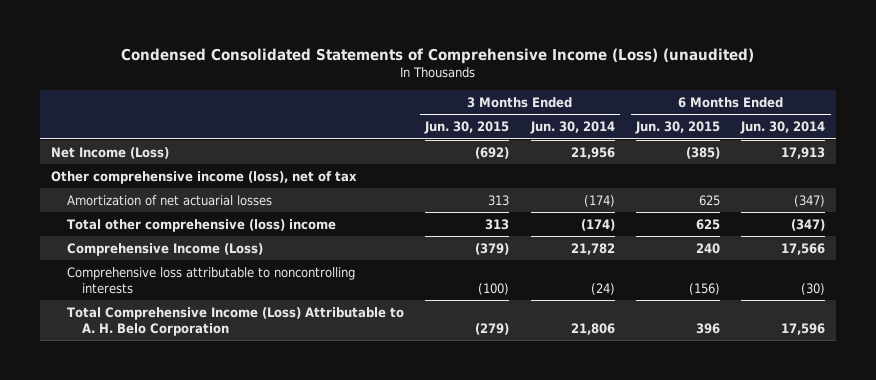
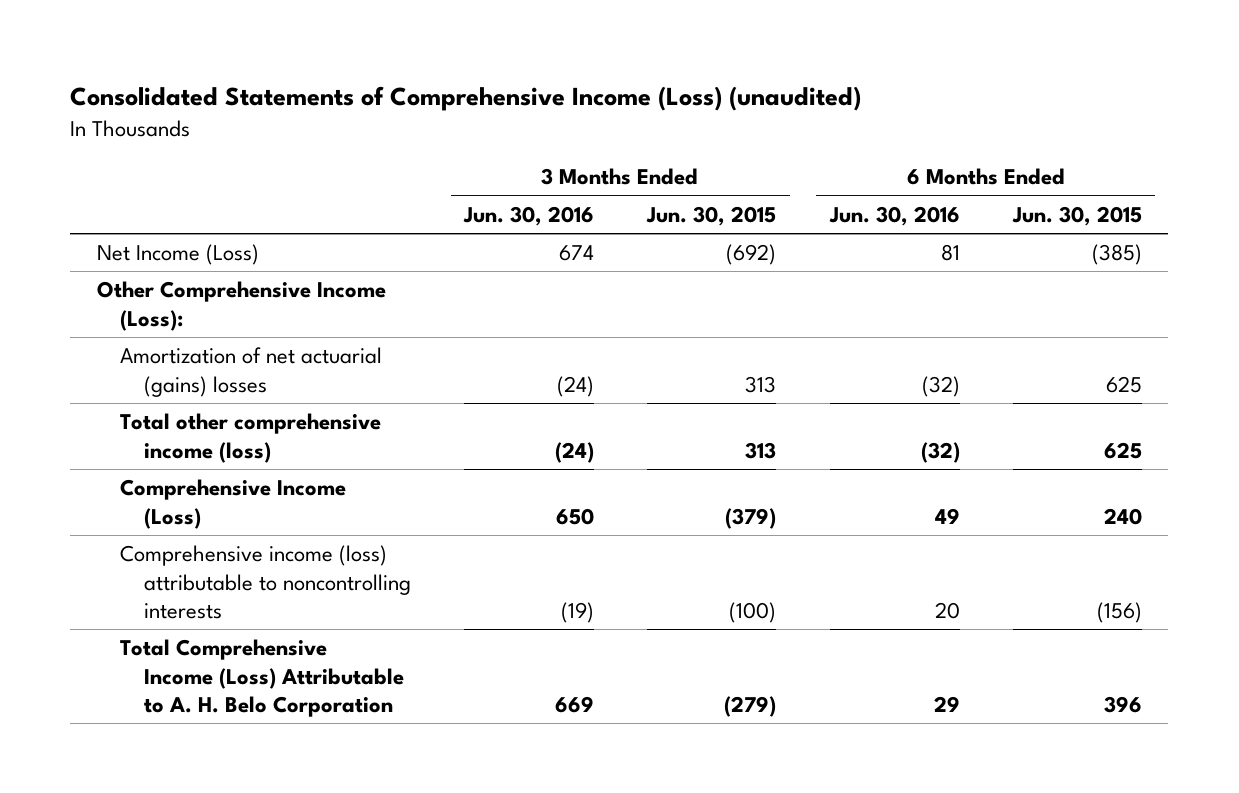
- Condensed Consolidated Statements of Comprehensive Income (Loss) (unaudited)
+ Consolidated Statements of Comprehensive Income (Loss) (unaudited)
- | 3 Months Ended Jun. 30, 2015 | 3 Months Ended Jun. 30, 2014 | 6 Months Ended Jun. 30, 2015 | 6 Months Ended Jun. 30, 2014
+ | 3 Months Ended Jun. 30, 2016 | 3 Months Ended Jun. 30, 2015 | 6 Months Ended Jun. 30, 2016 | 6 Months Ended Jun. 30, 2015
- Other comprehensive income (loss), net of tax
- Amortization of net actuarial losses | 313 | (174) | 625 | (347)
- Total other comprehensive (loss) income | 313 | (174) | 625 | (347)
+ Other Comprehensive Income (Loss):
+ Amortization of net actuarial (gains) losses | (24) | 313 | (32) | 625
+ Total other comprehensive income (loss) | (24) | 313 | (32) | 625
- Comprehensive loss attributable to noncontrolling interests | (100) | (24) | (156) | (30)
+ Comprehensive income (loss) attributable to noncontrolling interests | (19) | (100) | 20 | (156)

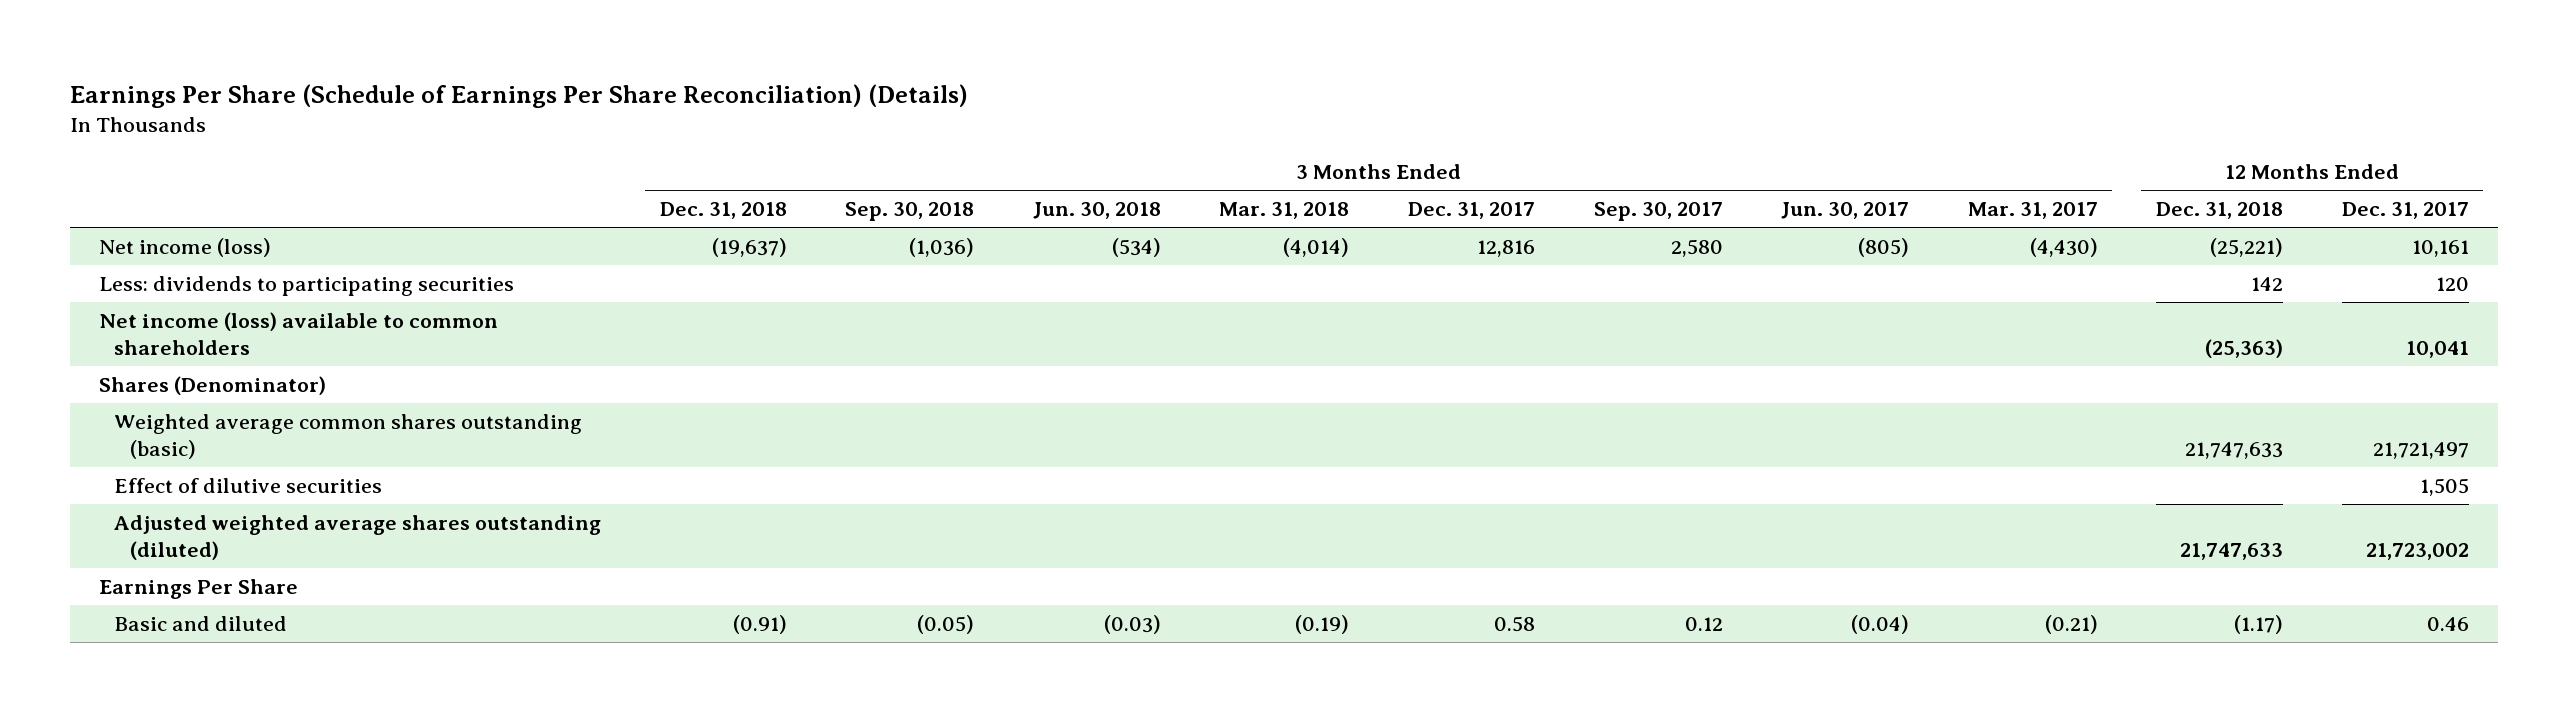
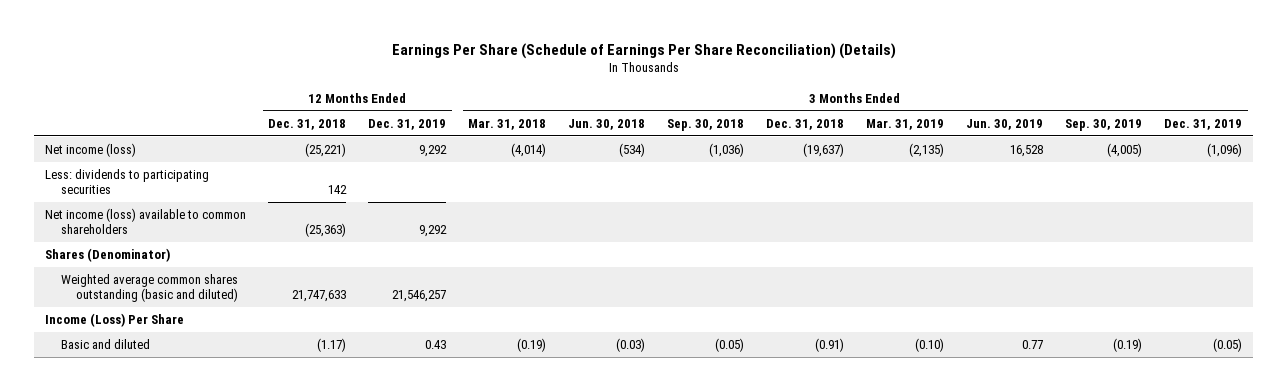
- | 3 Months Ended Dec. 31, 2018 | 3 Months Ended Sep. 30, 2018 | 3 Months Ended Jun. 30, 2018 | 3 Months Ended Mar. 31, 2018 | 3 Months Ended Dec. 31, 2017 | 3 Months Ended Sep. 30, 2017 | 3 Months Ended Jun. 30, 2017 | 3 Months Ended Mar. 31, 2017 | 12 Months Ended Dec. 31, 2018 | 12 Months Ended Dec. 31, 2017
+ | 12 Months Ended Dec. 31, 2018 | 12 Months Ended Dec. 31, 2019 | 3 Months Ended Mar. 31, 2018 | 3 Months Ended Jun. 30, 2018 | 3 Months Ended Sep. 30, 2018 | 3 Months Ended Dec. 31, 2018 | 3 Months Ended Mar. 31, 2019 | 3 Months Ended Jun. 30, 2019 | 3 Months Ended Sep. 30, 2019 | 3 Months Ended Dec. 31, 2019
- Weighted average common shares outstanding (basic) | | | | | | | | | 21,747,633 | 21,721,497
- Effect of dilutive securities | | | | | | | | | | 1,505
- Adjusted weighted average shares outstanding (diluted) | | | | | | | | | 21,747,633 | 21,723,002
- Earnings Per Share
+ Weighted average common shares outstanding (basic and diluted) | 21,747,633 | 21,546,257 | | | | | | | |
+ Income (Loss) Per Share

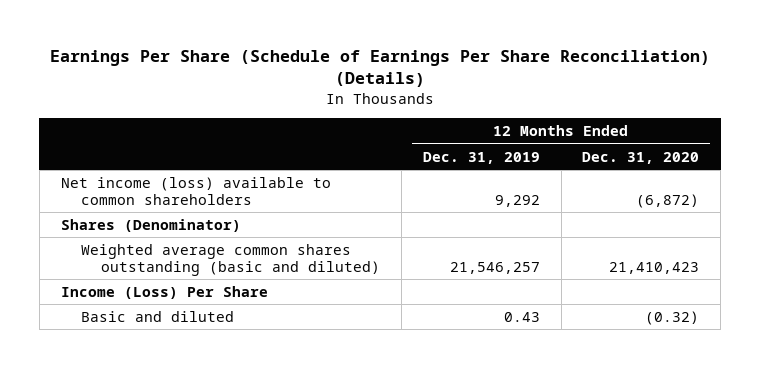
- | 12 Months Ended Dec. 31, 2018 | 12 Months Ended Dec. 31, 2019 | 3 Months Ended Mar. 31, 2018 | 3 Months Ended Jun. 30, 2018 | 3 Months Ended Sep. 30, 2018 | 3 Months Ended Dec. 31, 2018 | 3 Months Ended Mar. 31, 2019 | 3 Months Ended Jun. 30, 2019 | 3 Months Ended Sep. 30, 2019 | 3 Months Ended Dec. 31, 2019
+ | 12 Months Ended Dec. 31, 2019 | 12 Months Ended Dec. 31, 2020
- Net income (loss) | (25,221) | 9,292 | (4,014) | (534) | (1,036) | (19,637) | (2,135) | 16,528 | (4,005) | (1,096)
- Less: dividends to participating securities | 142 | | | | | | | | |

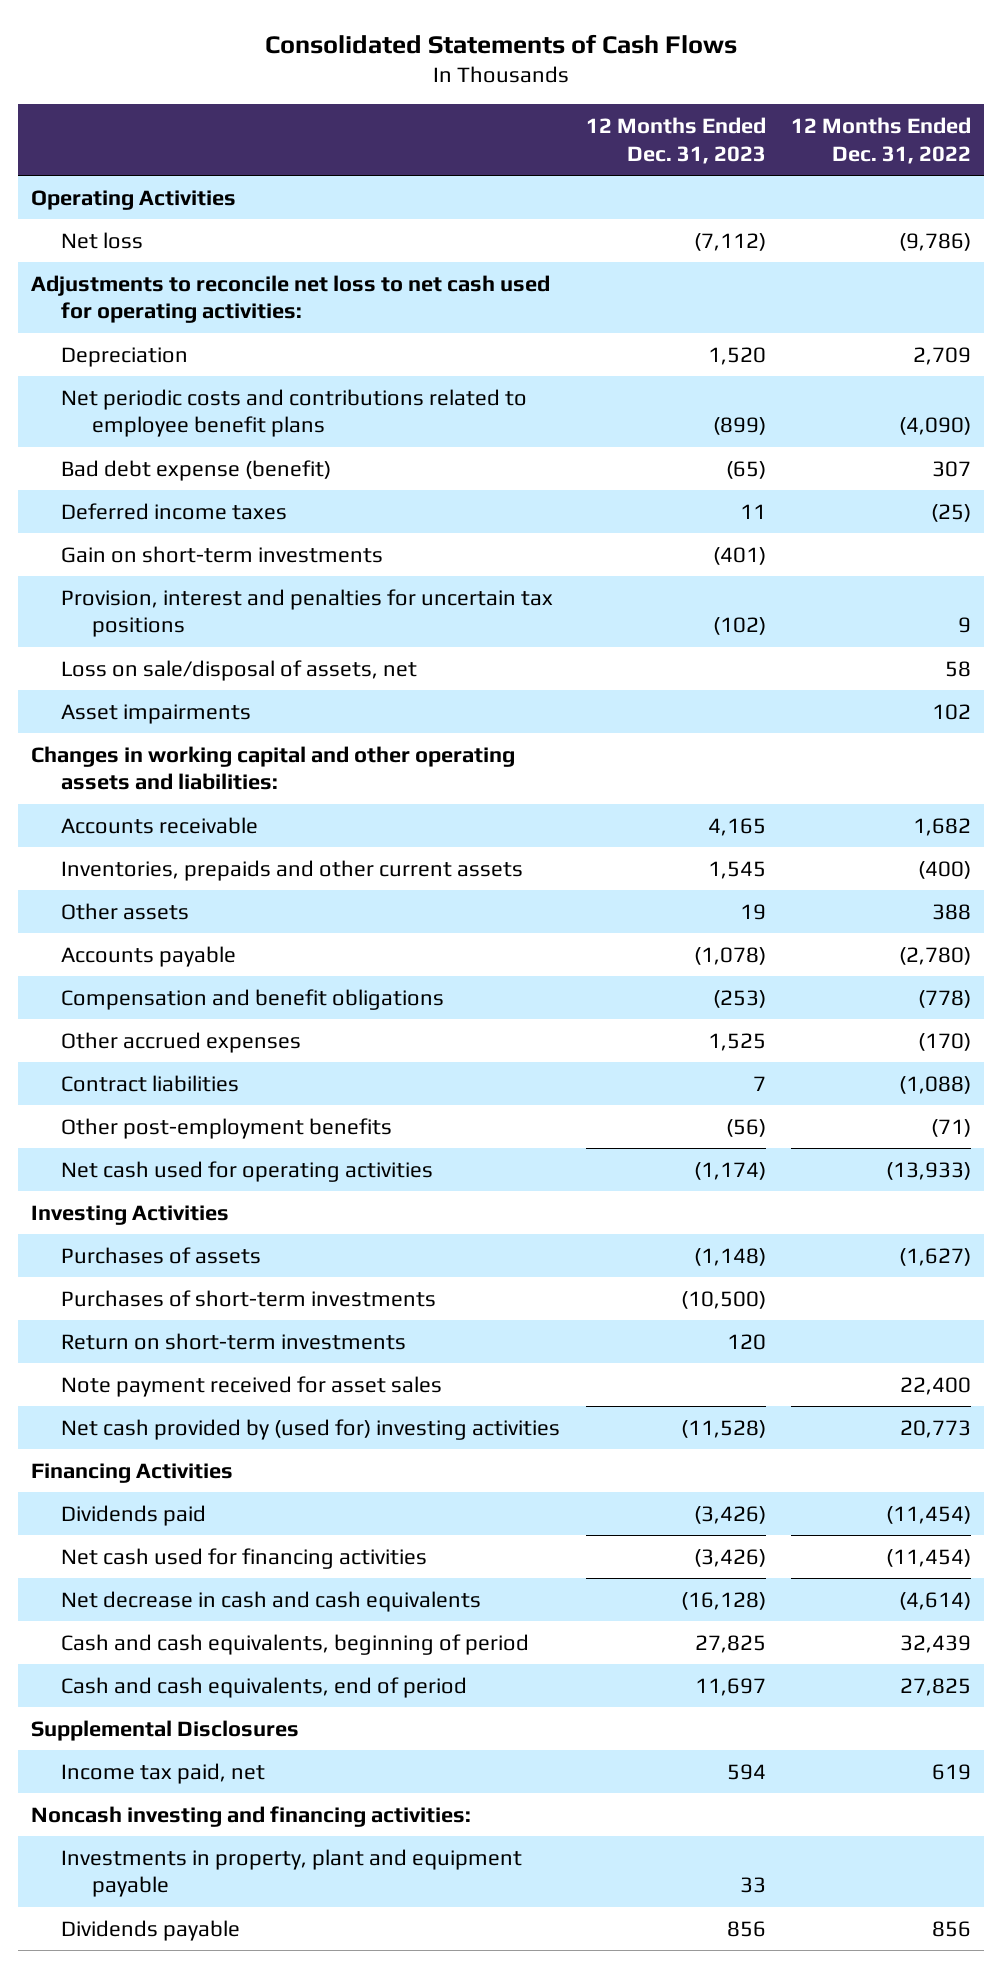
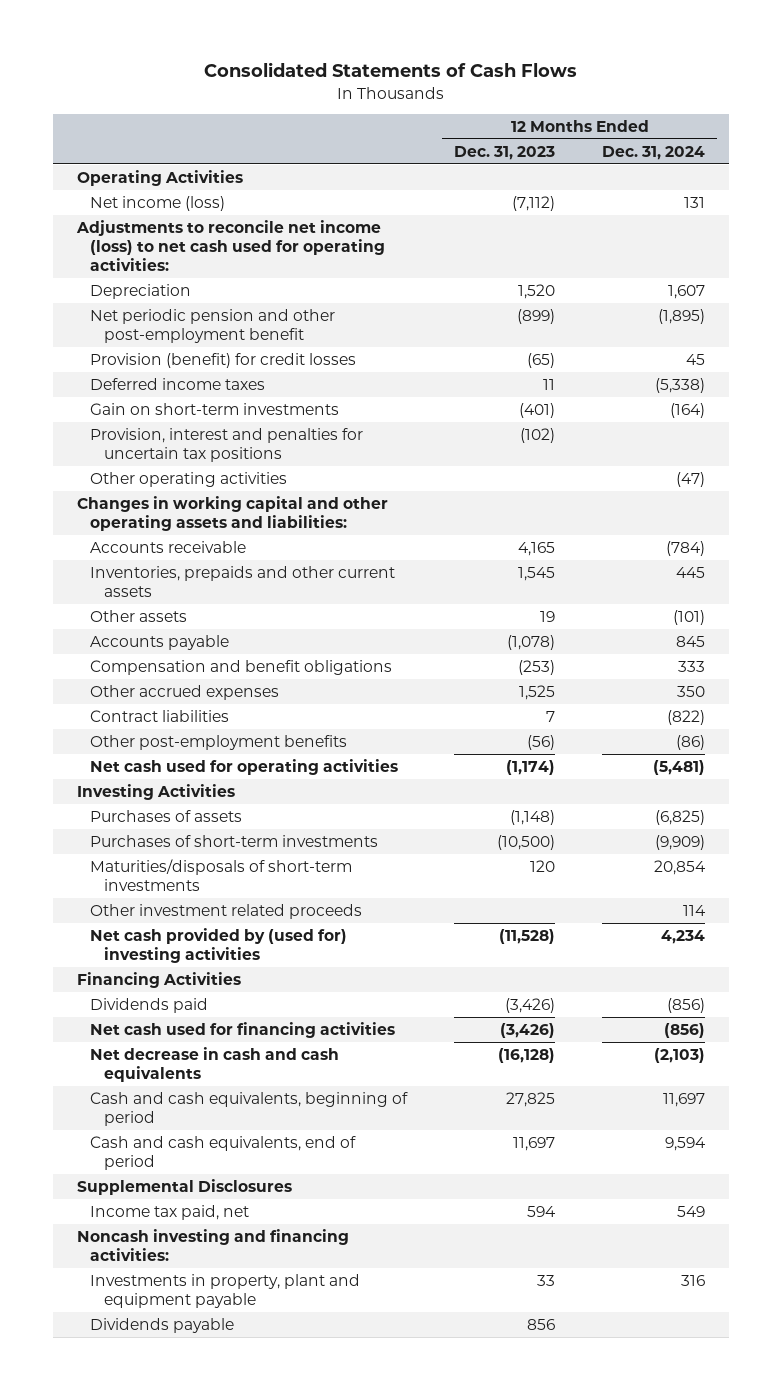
- | 12 Months Ended Dec. 31, 2023 | 12 Months Ended Dec. 31, 2022
+ | 12 Months Ended Dec. 31, 2023 | 12 Months Ended Dec. 31, 2024
- Net loss | (7,112) | (9,786)
- Adjustments to reconcile net loss to net cash used for operating activities:
+ Net income (loss) | (7,112) | 131
+ Adjustments to reconcile net income (loss) to net cash used for operating activities:
- Net periodic costs and contributions related to employee benefit plans | (899) | (4,090)
- Bad debt expense (benefit) | (65) | 307
+ Net periodic pension and other post-employment benefit | (899) | (1,895)
+ Provision (benefit) for credit losses | (65) | 45
- Loss on sale/disposal of assets, net | | 58
- Asset impairments | | 102
+ Other operating activities | | (47)
- Return on short-term investments | 120 |
- Note payment received for asset sales | | 22,400
+ Maturities/disposals of short-term investments | 120 | 20,854
+ Other investment related proceeds | | 114

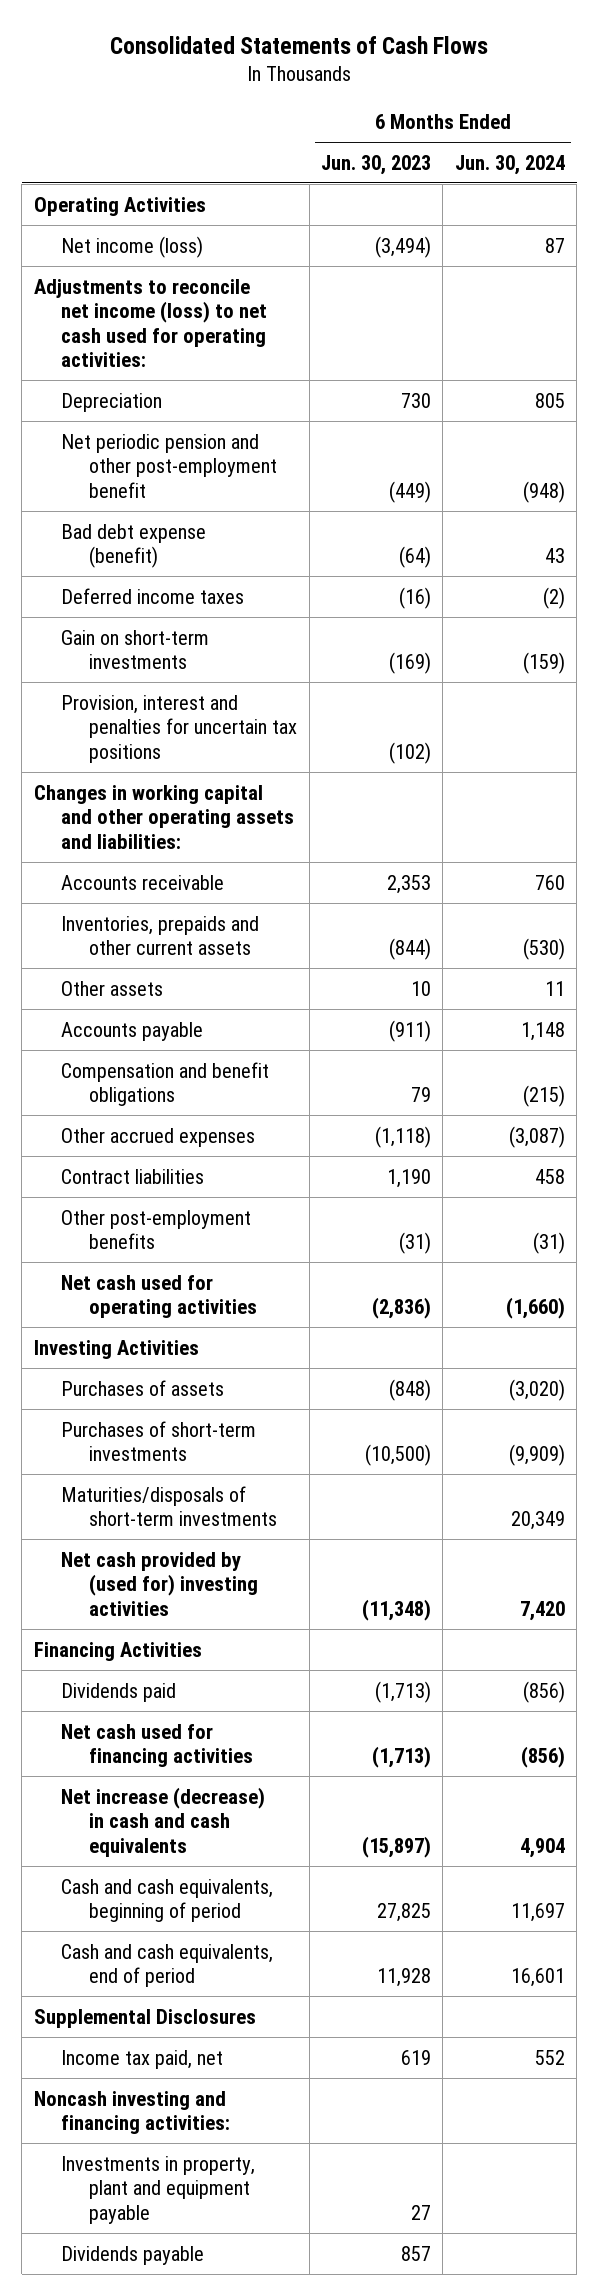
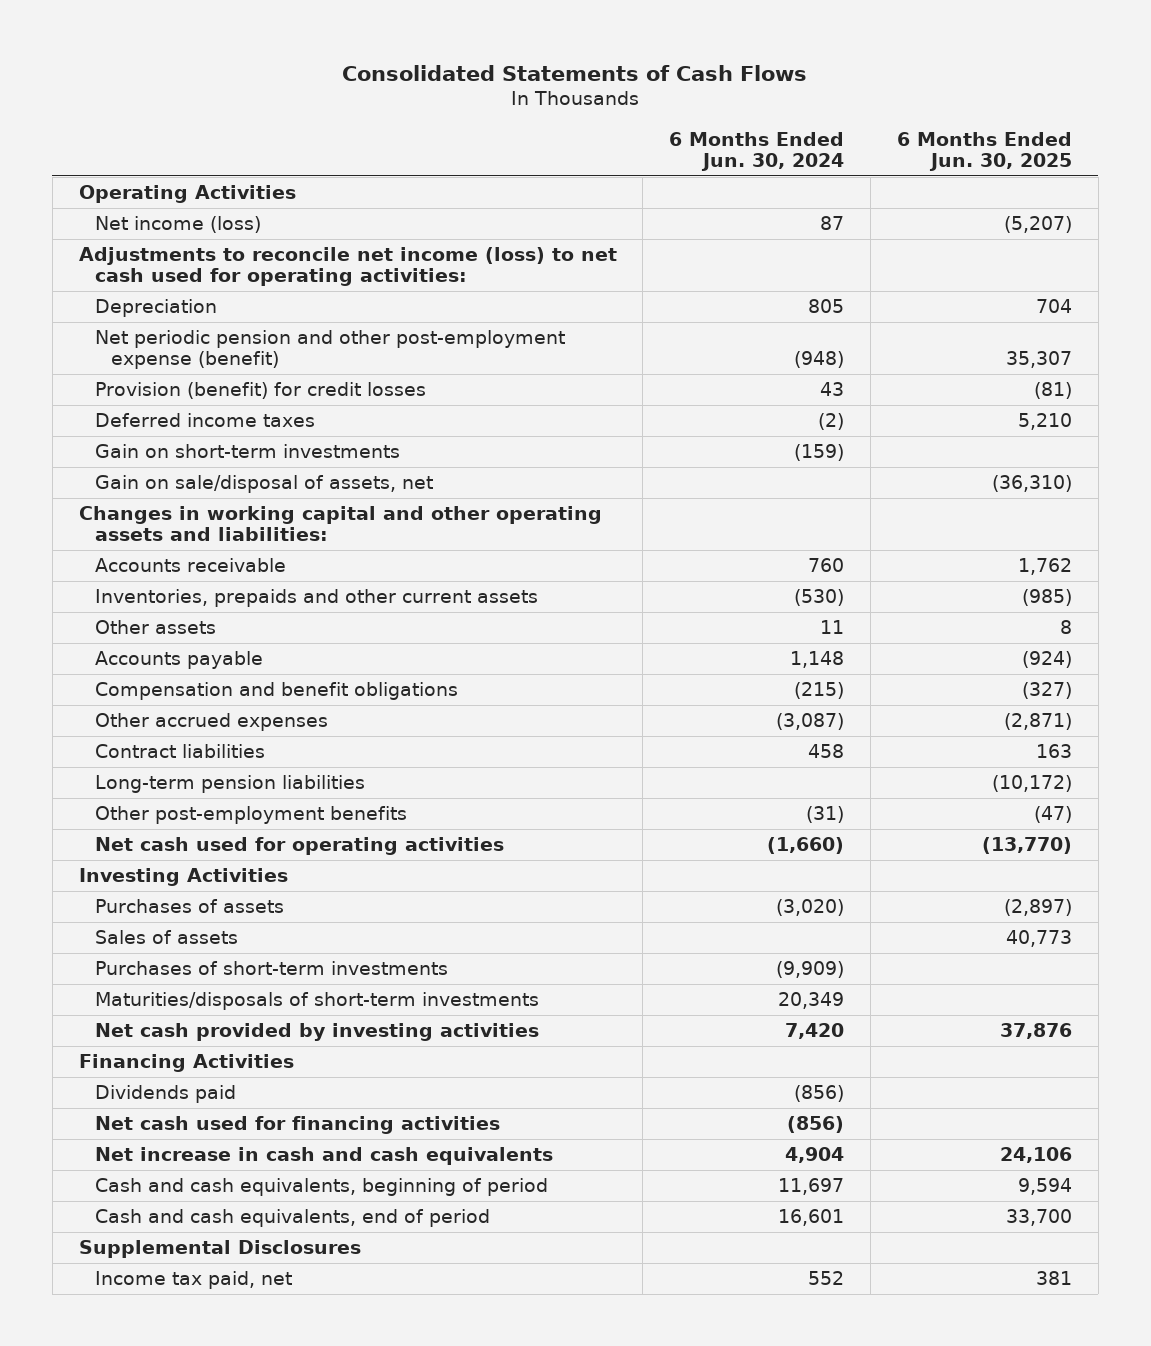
- | 6 Months Ended Jun. 30, 2023 | 6 Months Ended Jun. 30, 2024
+ | 6 Months Ended Jun. 30, 2024 | 6 Months Ended Jun. 30, 2025
- Net periodic pension and other post-employment benefit | (449) | (948)
- Bad debt expense (benefit) | (64) | 43
+ Net periodic pension and other post-employment expense (benefit) | (948) | 35,307
+ Provision (benefit) for credit losses | 43 | (81)
- Provision, interest and penalties for uncertain tax positions | (102) |
+ Gain on sale/disposal of assets, net | | (36,310)
+ Long-term pension liabilities | | (10,172)
+ Sales of assets | | 40,773
- Net cash provided by (used for) investing activities | (11,348) | 7,420
+ Net cash provided by investing activities | 7,420 | 37,876
- Net increase (decrease) in cash and cash equivalents | (15,897) | 4,904
+ Net increase in cash and cash equivalents | 4,904 | 24,106
- Noncash investing and financing activities:
- Investments in property, plant and equipment payable | 27 |
- Dividends payable | 857 |

